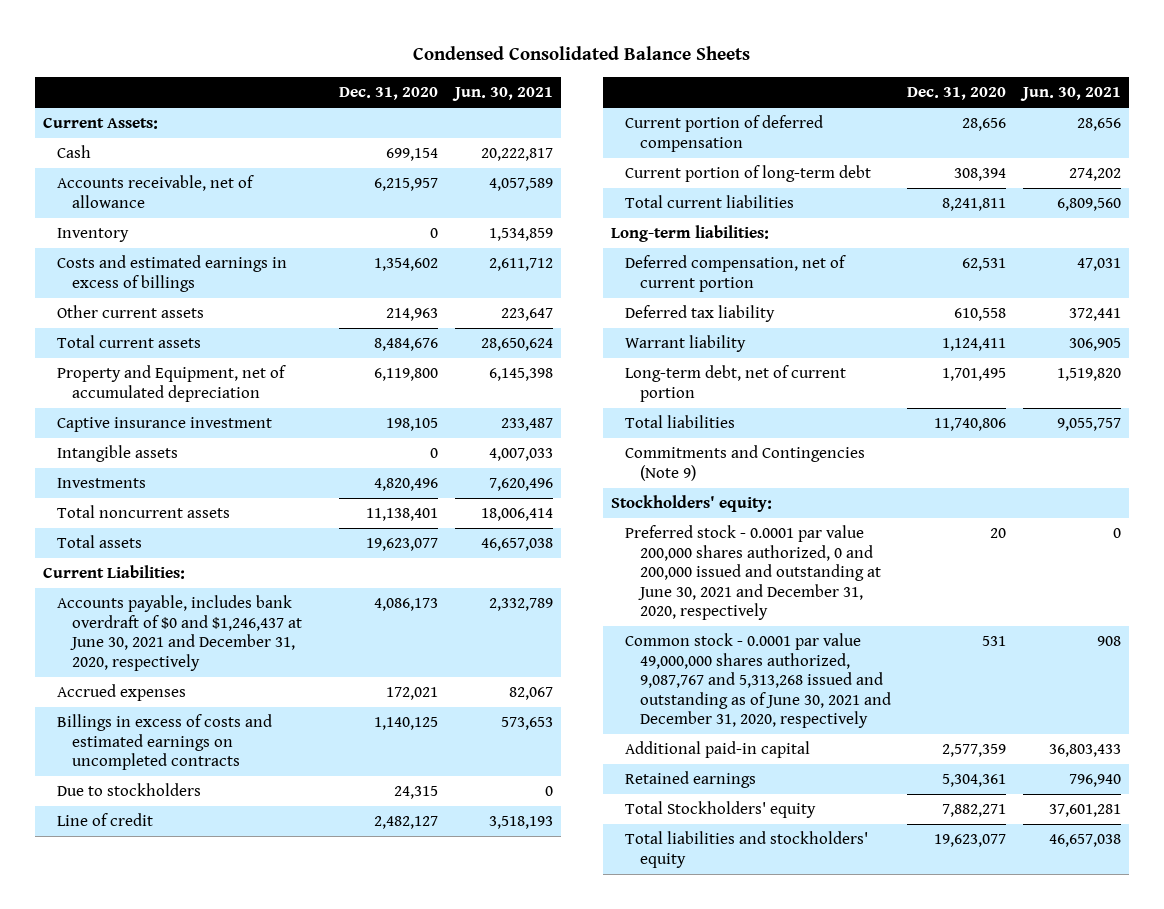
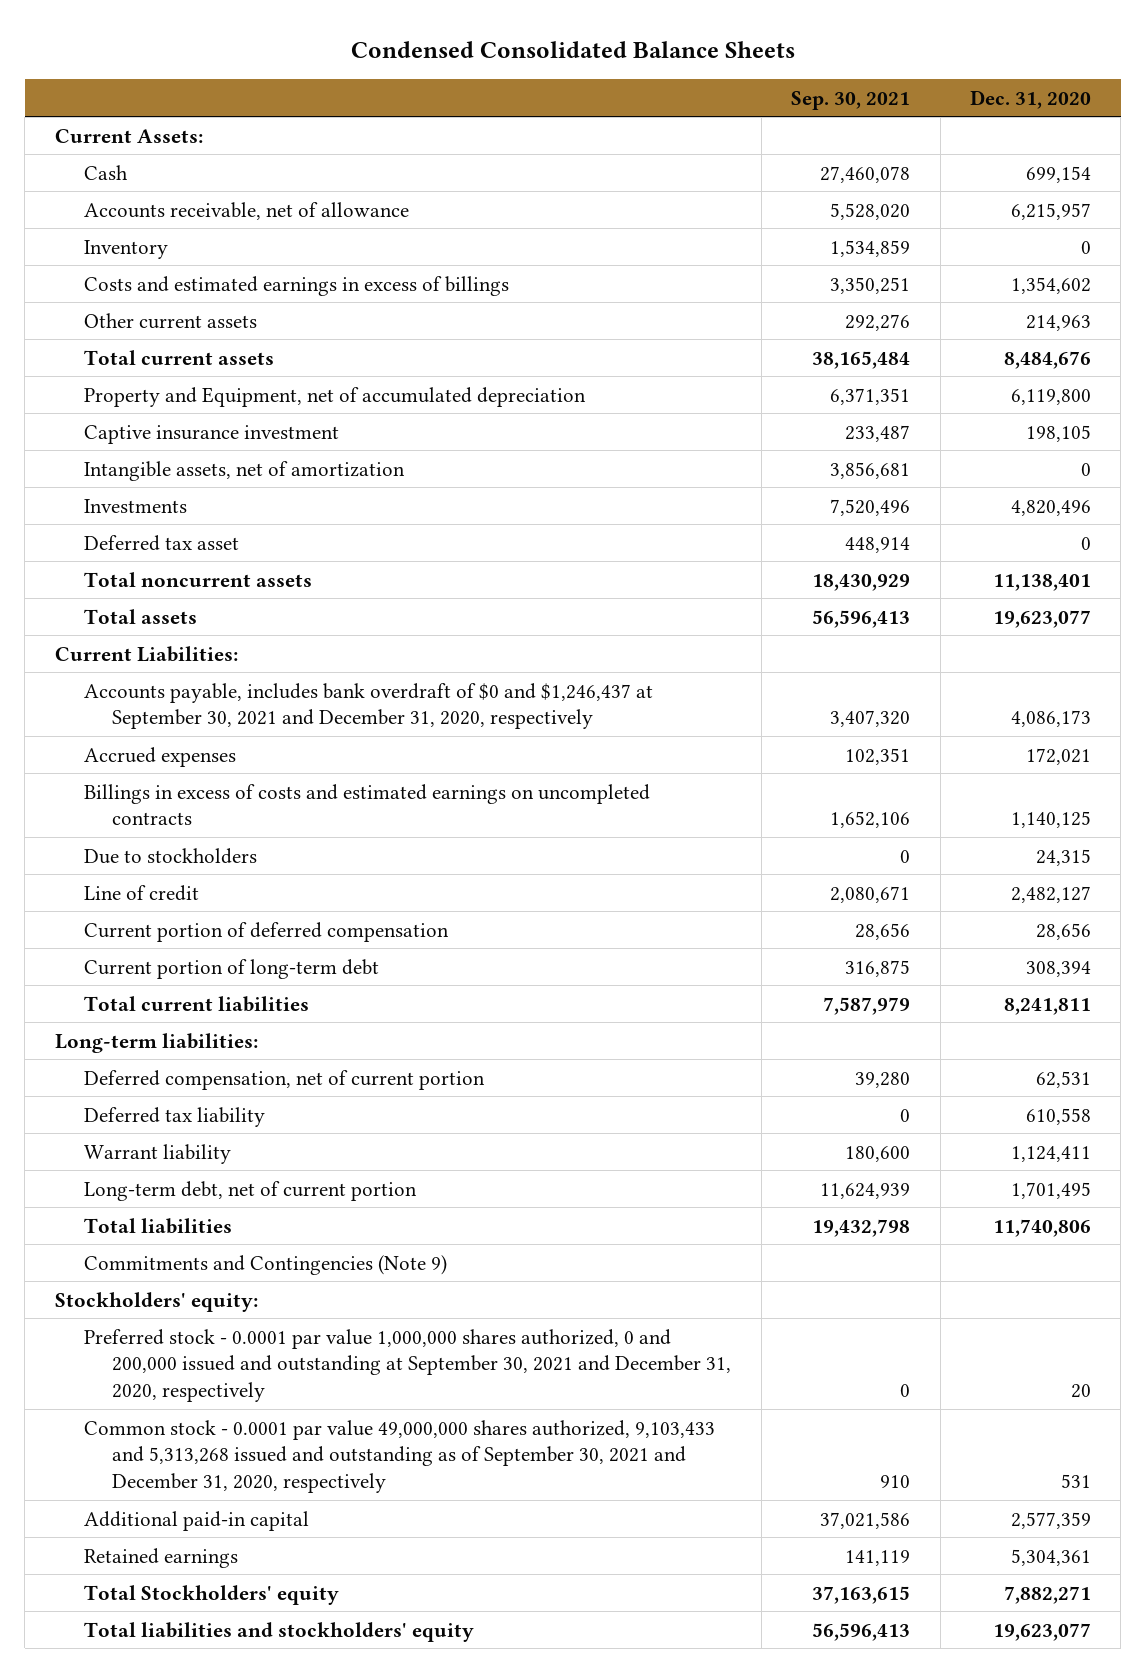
- | Dec. 31, 2020 | Jun. 30, 2021
+ | Sep. 30, 2021 | Dec. 31, 2020
- Intangible assets | 0 | 4,007,033
+ Intangible assets, net of amortization | 3,856,681 | 0
+ Deferred tax asset | 448,914 | 0
- Accounts payable, includes bank overdraft of $0 and $1,246,437 at June 30, 2021 and December 31, 2020, respectively | 4,086,173 | 2,332,789
+ Accounts payable, includes bank overdraft of $0 and $1,246,437 at September 30, 2021 and December 31, 2020, respectively | 3,407,320 | 4,086,173
- Preferred stock - 0.0001 par value 200,000 shares authorized, 0 and 200,000 issued and outstanding at June 30, 2021 and December 31, 2020, respectively | 20 | 0
- Common stock - 0.0001 par value 49,000,000 shares authorized, 9,087,767 and 5,313,268 issued and outstanding as of June 30, 2021 and December 31, 2020, respectively | 531 | 908
+ Preferred stock - 0.0001 par value 1,000,000 shares authorized, 0 and 200,000 issued and outstanding at September 30, 2021 and December 31, 2020, respectively | 0 | 20
+ Common stock - 0.0001 par value 49,000,000 shares authorized, 9,103,433 and 5,313,268 issued and outstanding as of September 30, 2021 and December 31, 2020, respectively | 910 | 531

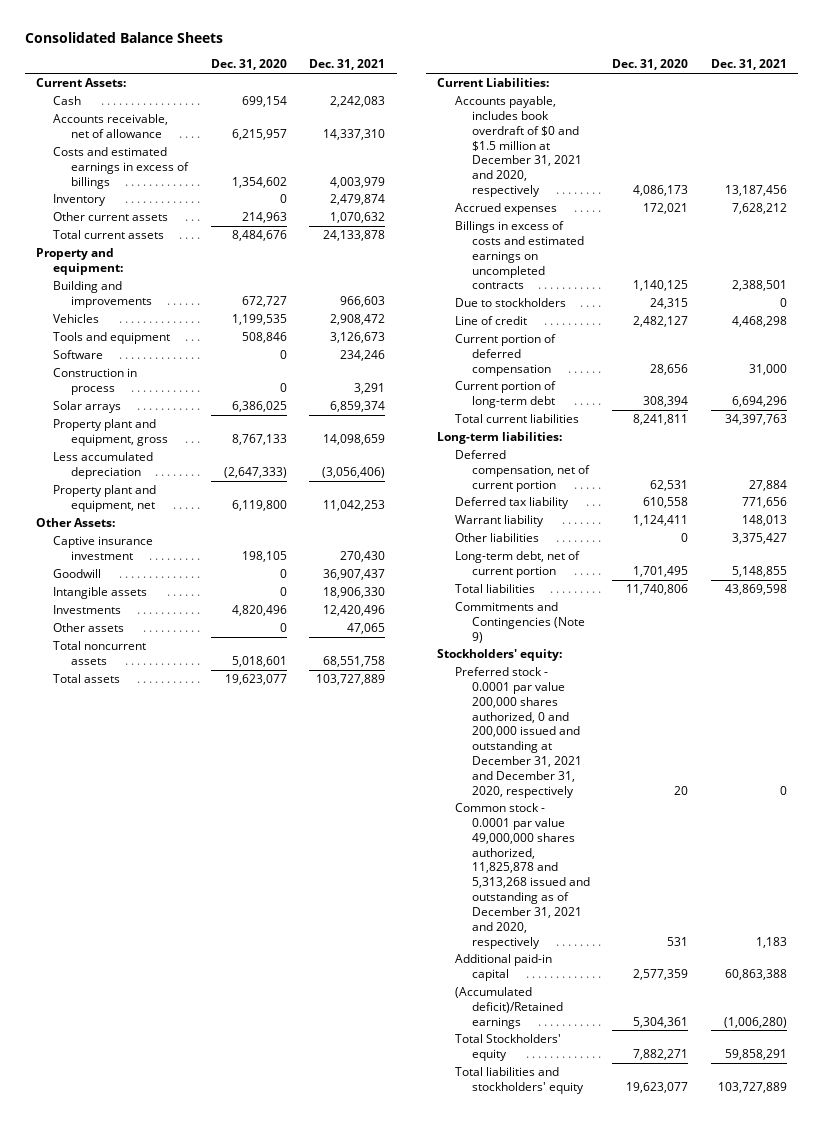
- Condensed Consolidated Balance Sheets
+ Consolidated Balance Sheets
- | Sep. 30, 2021 | Dec. 31, 2020
+ | Dec. 31, 2020 | Dec. 31, 2021
moved down: Inventory | 0 | 2,479,874
- Property and Equipment, net of accumulated depreciation | 6,371,351 | 6,119,800
+ Property and equipment:
+ Building and improvements | 672,727 | 966,603
+ Vehicles | 1,199,535 | 2,908,472
+ Tools and equipment | 508,846 | 3,126,673
+ Software | 0 | 234,246
+ Construction in process | 0 | 3,291
+ Solar arrays | 6,386,025 | 6,859,374
+ Property plant and equipment, gross | 8,767,133 | 14,098,659
+ Less accumulated depreciation | (2,647,333) | (3,056,406)
+ Property plant and equipment, net | 6,119,800 | 11,042,253
+ Other Assets:
- Intangible assets, net of amortization | 3,856,681 | 0
+ Goodwill | 0 | 36,907,437
+ Intangible assets | 0 | 18,906,330
- Deferred tax asset | 448,914 | 0
- Total noncurrent assets | 18,430,929 | 11,138,401
+ Other assets | 0 | 47,065
+ Total noncurrent assets | 5,018,601 | 68,551,758
- Accounts payable, includes bank overdraft of $0 and $1,246,437 at September 30, 2021 and December 31, 2020, respectively | 3,407,320 | 4,086,173
+ Accounts payable, includes book overdraft of $0 and $1.5 million at December 31, 2021 and 2020, respectively | 4,086,173 | 13,187,456
+ Other liabilities | 0 | 3,375,427
- Preferred stock - 0.0001 par value 1,000,000 shares authorized, 0 and 200,000 issued and outstanding at September 30, 2021 and December 31, 2020, respectively | 0 | 20
- Common stock - 0.0001 par value 49,000,000 shares authorized, 9,103,433 and 5,313,268 issued and outstanding as of September 30, 2021 and December 31, 2020, respectively | 910 | 531
+ Preferred stock - 0.0001 par value 200,000 shares authorized, 0 and 200,000 issued and outstanding at December 31, 2021 and December 31, 2020, respectively | 20 | 0
+ Common stock - 0.0001 par value 49,000,000 shares authorized, 11,825,878 and 5,313,268 issued and outstanding as of December 31, 2021 and 2020, respectively | 531 | 1,183
- Retained earnings | 141,119 | 5,304,361
+ (Accumulated deficit)/Retained earnings | 5,304,361 | (1,006,280)

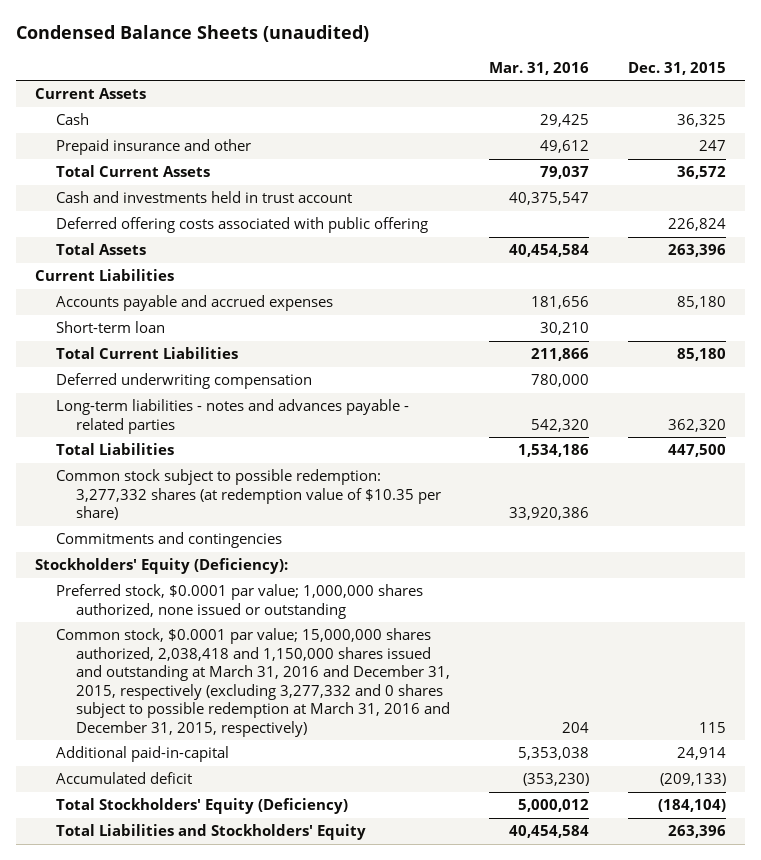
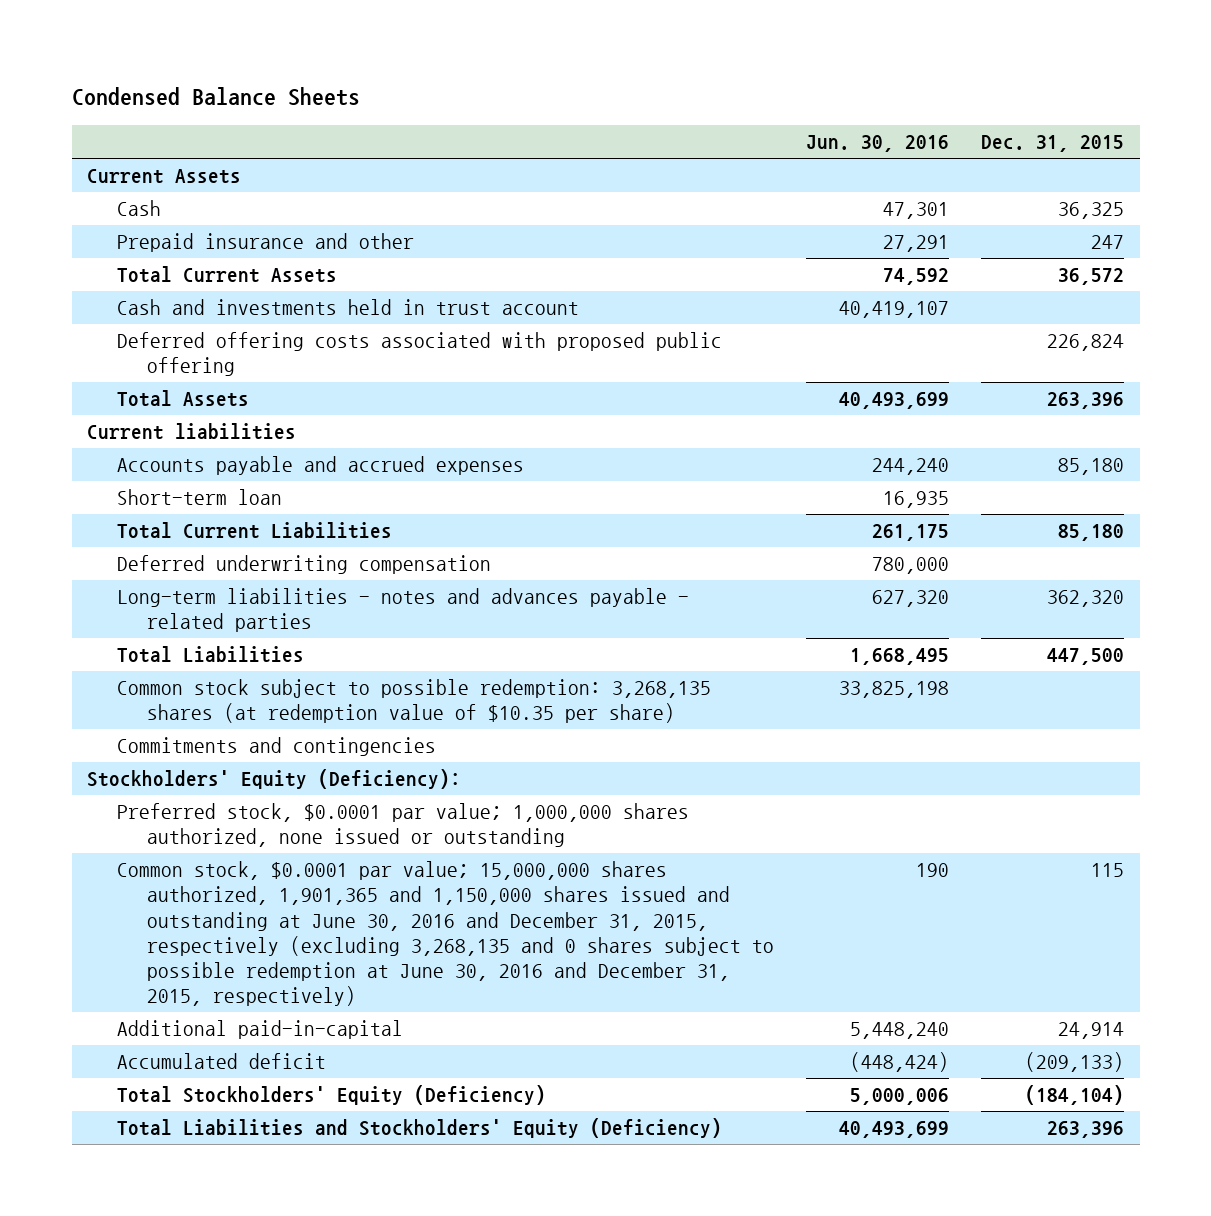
- Condensed Balance Sheets (unaudited)
+ Condensed Balance Sheets
- | Mar. 31, 2016 | Dec. 31, 2015
+ | Jun. 30, 2016 | Dec. 31, 2015
- Deferred offering costs associated with public offering | | 226,824
+ Deferred offering costs associated with proposed public offering | | 226,824
- Current Liabilities
+ Current liabilities
- Common stock subject to possible redemption: 3,277,332 shares (at redemption value of $10.35 per share) | 33,920,386 |
+ Common stock subject to possible redemption: 3,268,135 shares (at redemption value of $10.35 per share) | 33,825,198 |
- Common stock, $0.0001 par value; 15,000,000 shares authorized, 2,038,418 and 1,150,000 shares issued and outstanding at March 31, 2016 and December 31, 2015, respectively (excluding 3,277,332 and 0 shares subject to possible redemption at March 31, 2016 and December 31, 2015, respectively) | 204 | 115
+ Common stock, $0.0001 par value; 15,000,000 shares authorized, 1,901,365 and 1,150,000 shares issued and outstanding at June 30, 2016 and December 31, 2015, respectively (excluding 3,268,135 and 0 shares subject to possible redemption at June 30, 2016 and December 31, 2015, respectively) | 190 | 115
- Total Liabilities and Stockholders' Equity | 40,454,584 | 263,396
+ Total Liabilities and Stockholders' Equity (Deficiency) | 40,493,699 | 263,396

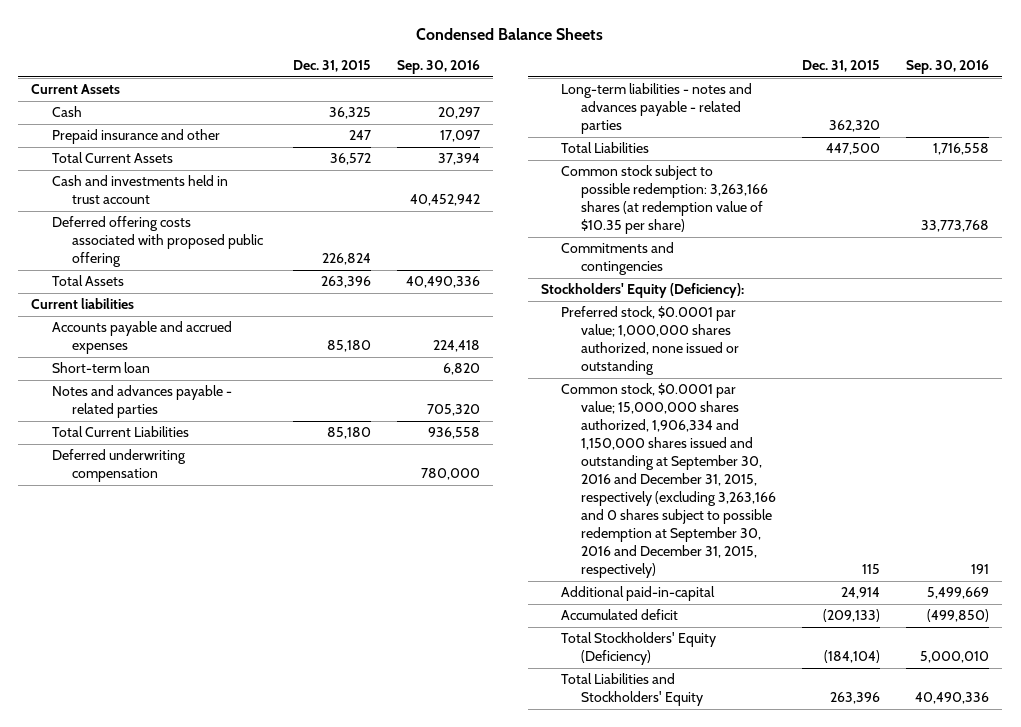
- | Jun. 30, 2016 | Dec. 31, 2015
+ | Dec. 31, 2015 | Sep. 30, 2016
+ Notes and advances payable - related parties | | 705,320
- Common stock subject to possible redemption: 3,268,135 shares (at redemption value of $10.35 per share) | 33,825,198 |
+ Common stock subject to possible redemption: 3,263,166 shares (at redemption value of $10.35 per share) | | 33,773,768
- Common stock, $0.0001 par value; 15,000,000 shares authorized, 1,901,365 and 1,150,000 shares issued and outstanding at June 30, 2016 and December 31, 2015, respectively (excluding 3,268,135 and 0 shares subject to possible redemption at June 30, 2016 and December 31, 2015, respectively) | 190 | 115
+ Common stock, $0.0001 par value; 15,000,000 shares authorized, 1,906,334 and 1,150,000 shares issued and outstanding at September 30, 2016 and December 31, 2015, respectively (excluding 3,263,166 and 0 shares subject to possible redemption at September 30, 2016 and December 31, 2015, respectively) | 115 | 191
- Total Liabilities and Stockholders' Equity (Deficiency) | 40,493,699 | 263,396
+ Total Liabilities and Stockholders' Equity | 263,396 | 40,490,336

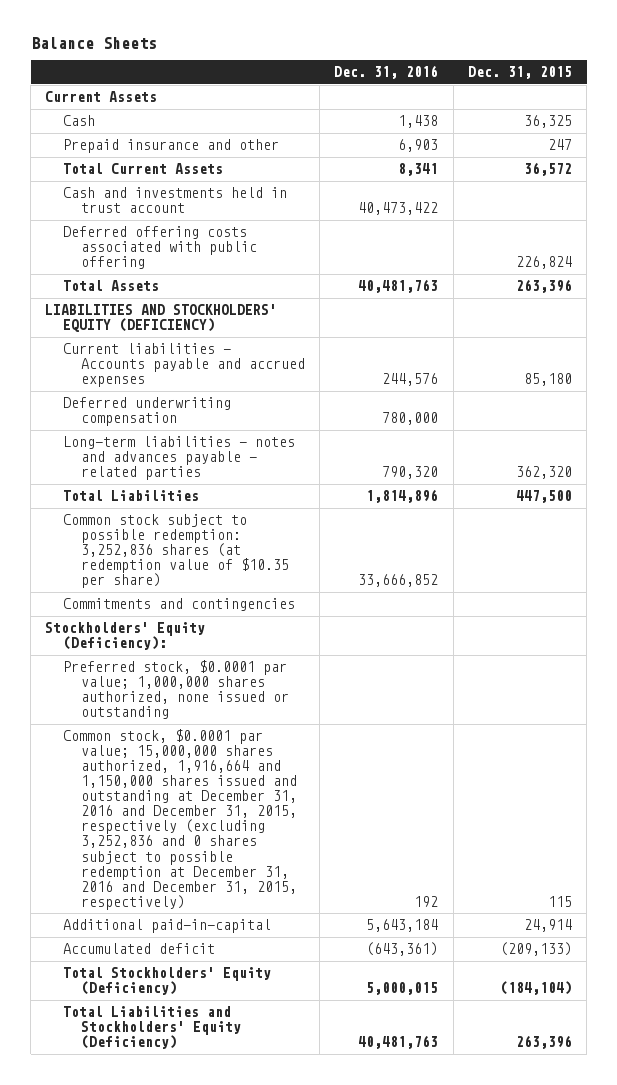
- Condensed Balance Sheets
+ Balance Sheets
- | Dec. 31, 2015 | Sep. 30, 2016
+ | Dec. 31, 2016 | Dec. 31, 2015
- Deferred offering costs associated with proposed public offering | 226,824 |
+ Deferred offering costs associated with public offering | | 226,824
- Current liabilities
- Accounts payable and accrued expenses | 85,180 | 224,418
- Short-term loan | | 6,820
- Notes and advances payable - related parties | | 705,320
- Total Current Liabilities | 85,180 | 936,558
+ LIABILITIES AND STOCKHOLDERS' EQUITY (DEFICIENCY)
+ Current liabilities - Accounts payable and accrued expenses | 244,576 | 85,180
- Common stock subject to possible redemption: 3,263,166 shares (at redemption value of $10.35 per share) | | 33,773,768
+ Common stock subject to possible redemption: 3,252,836 shares (at redemption value of $10.35 per share) | 33,666,852 |
- Common stock, $0.0001 par value; 15,000,000 shares authorized, 1,906,334 and 1,150,000 shares issued and outstanding at September 30, 2016 and December 31, 2015, respectively (excluding 3,263,166 and 0 shares subject to possible redemption at September 30, 2016 and December 31, 2015, respectively) | 115 | 191
+ Common stock, $0.0001 par value; 15,000,000 shares authorized, 1,916,664 and 1,150,000 shares issued and outstanding at December 31, 2016 and December 31, 2015, respectively (excluding 3,252,836 and 0 shares subject to possible redemption at December 31, 2016 and December 31, 2015, respectively) | 192 | 115
- Total Liabilities and Stockholders' Equity | 263,396 | 40,490,336
+ Total Liabilities and Stockholders' Equity (Deficiency) | 40,481,763 | 263,396

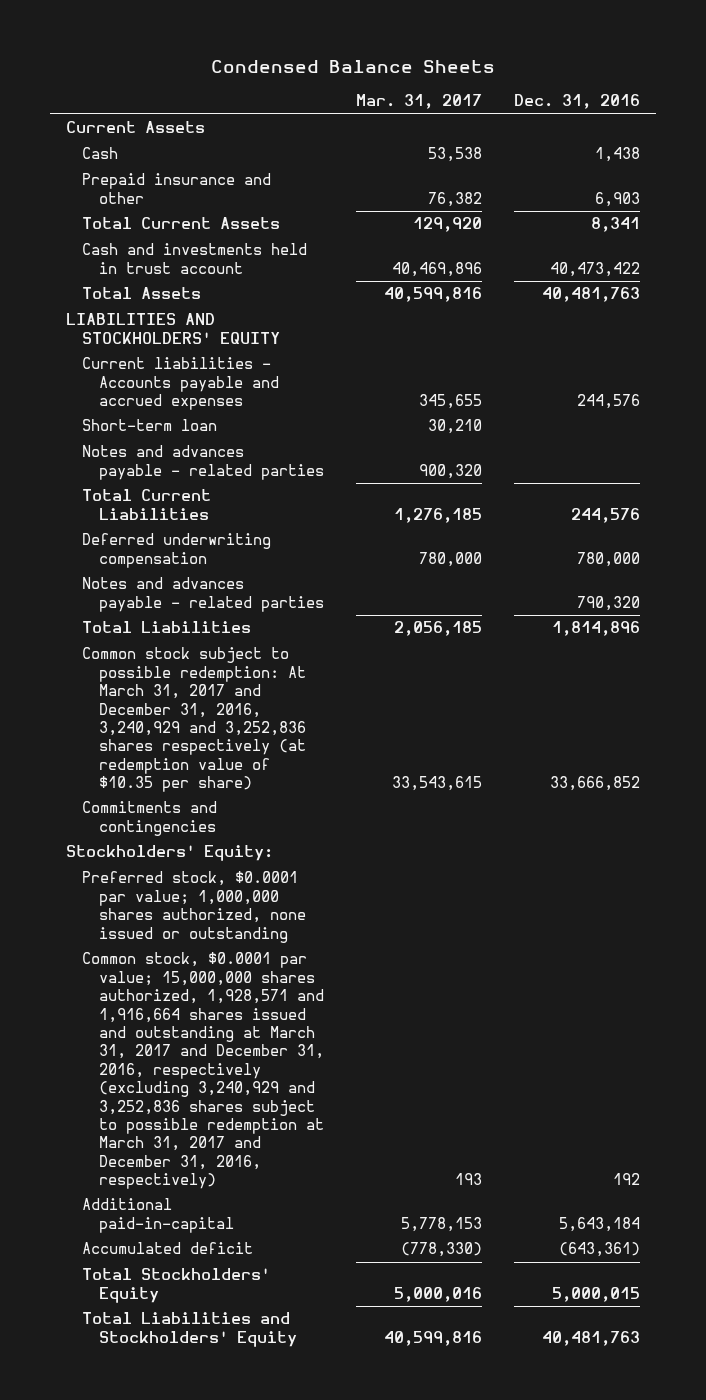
- Balance Sheets
+ Condensed Balance Sheets
- | Dec. 31, 2016 | Dec. 31, 2015
+ | Mar. 31, 2017 | Dec. 31, 2016
- Deferred offering costs associated with public offering | | 226,824
- LIABILITIES AND STOCKHOLDERS' EQUITY (DEFICIENCY)
+ LIABILITIES AND STOCKHOLDERS' EQUITY
+ Short-term loan | 30,210 |
+ Notes and advances payable - related parties | 900,320 |
+ Total Current Liabilities | 1,276,185 | 244,576
- Long-term liabilities - notes and advances payable - related parties | 790,320 | 362,320
+ Notes and advances payable - related parties | | 790,320
- Common stock subject to possible redemption: 3,252,836 shares (at redemption value of $10.35 per share) | 33,666,852 |
+ Common stock subject to possible redemption: At March 31, 2017 and December 31, 2016, 3,240,929 and 3,252,836 shares respectively (at redemption value of $10.35 per share) | 33,543,615 | 33,666,852
- Stockholders' Equity (Deficiency):
+ Stockholders' Equity:
- Common stock, $0.0001 par value; 15,000,000 shares authorized, 1,916,664 and 1,150,000 shares issued and outstanding at December 31, 2016 and December 31, 2015, respectively (excluding 3,252,836 and 0 shares subject to possible redemption at December 31, 2016 and December 31, 2015, respectively) | 192 | 115
+ Common stock, $0.0001 par value; 15,000,000 shares authorized, 1,928,571 and 1,916,664 shares issued and outstanding at March 31, 2017 and December 31, 2016, respectively (excluding 3,240,929 and 3,252,836 shares subject to possible redemption at March 31, 2017 and December 31, 2016, respectively) | 193 | 192
- Total Stockholders' Equity (Deficiency) | 5,000,015 | (184,104)
- Total Liabilities and Stockholders' Equity (Deficiency) | 40,481,763 | 263,396
+ Total Stockholders' Equity | 5,000,016 | 5,000,015
+ Total Liabilities and Stockholders' Equity | 40,599,816 | 40,481,763

